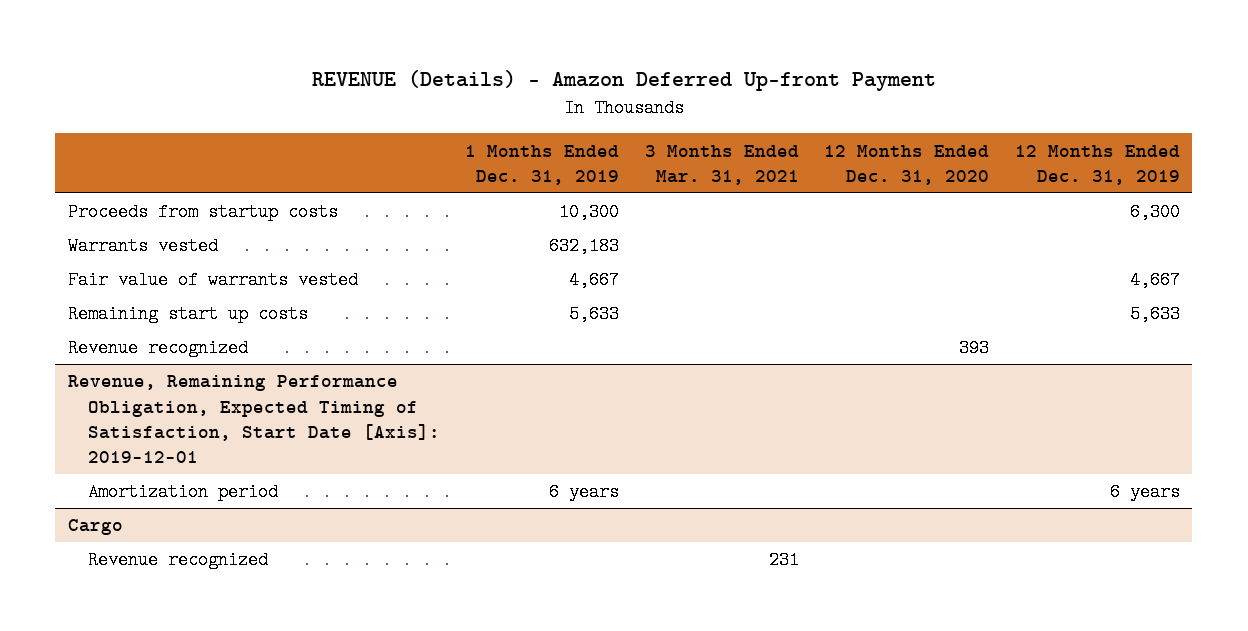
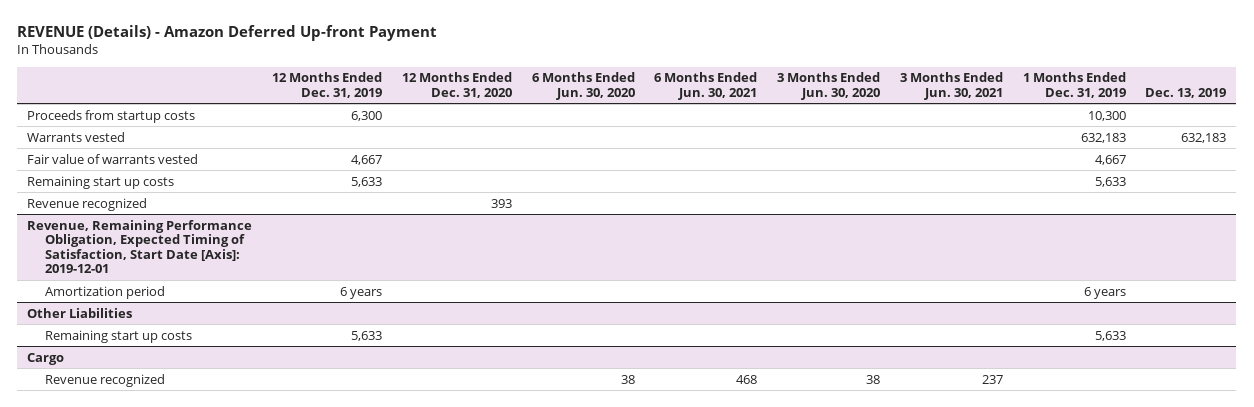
- | 1 Months Ended Dec. 31, 2019 | 3 Months Ended Mar. 31, 2021 | 12 Months Ended Dec. 31, 2020 | 12 Months Ended Dec. 31, 2019
+ | 12 Months Ended Dec. 31, 2019 | 12 Months Ended Dec. 31, 2020 | 6 Months Ended Jun. 30, 2020 | 6 Months Ended Jun. 30, 2021 | 3 Months Ended Jun. 30, 2020 | 3 Months Ended Jun. 30, 2021 | 1 Months Ended Dec. 31, 2019 | Dec. 13, 2019
+ Other Liabilities
+ Remaining start up costs | 5,633 | | | | | | 5,633 |

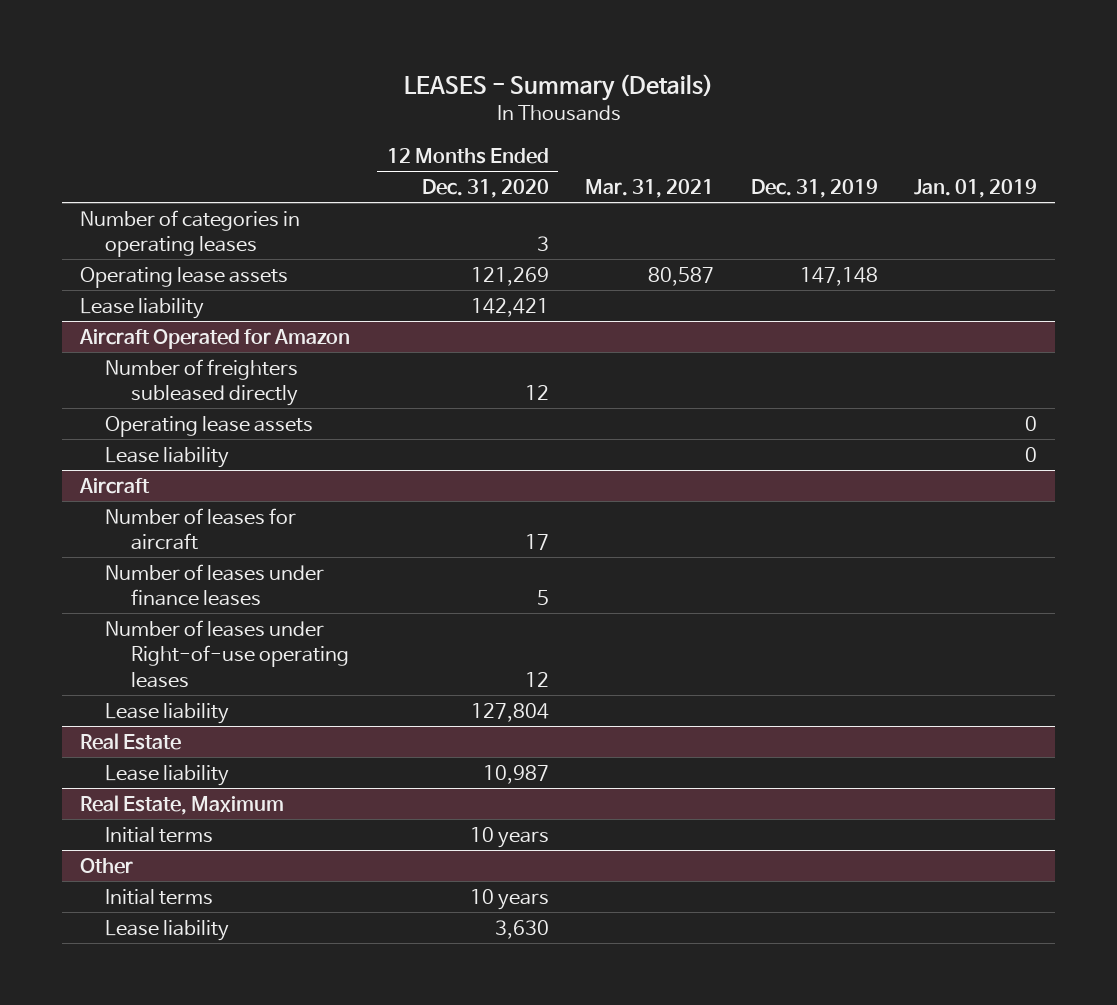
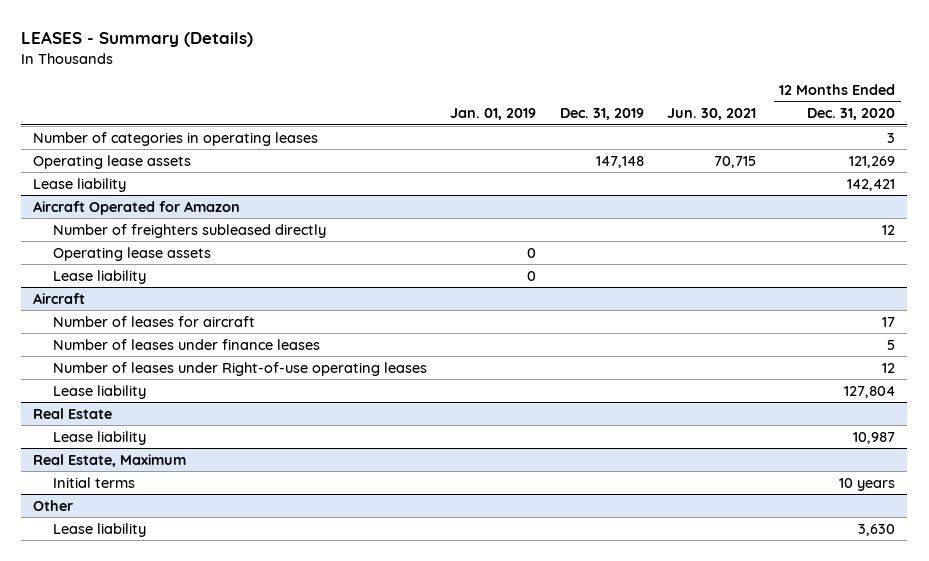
- | 12 Months Ended Dec. 31, 2020 | Mar. 31, 2021 | Dec. 31, 2019 | Jan. 01, 2019
+ | Jan. 01, 2019 | Dec. 31, 2019 | Jun. 30, 2021 | 12 Months Ended Dec. 31, 2020
@ Other
- Initial terms | 10 years | | |

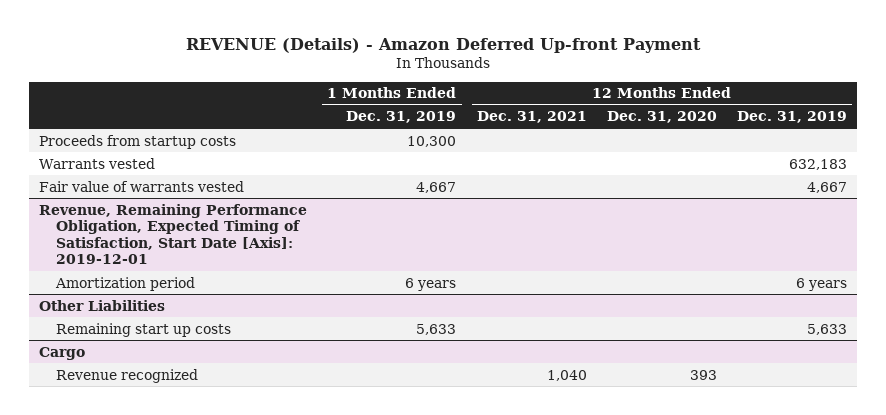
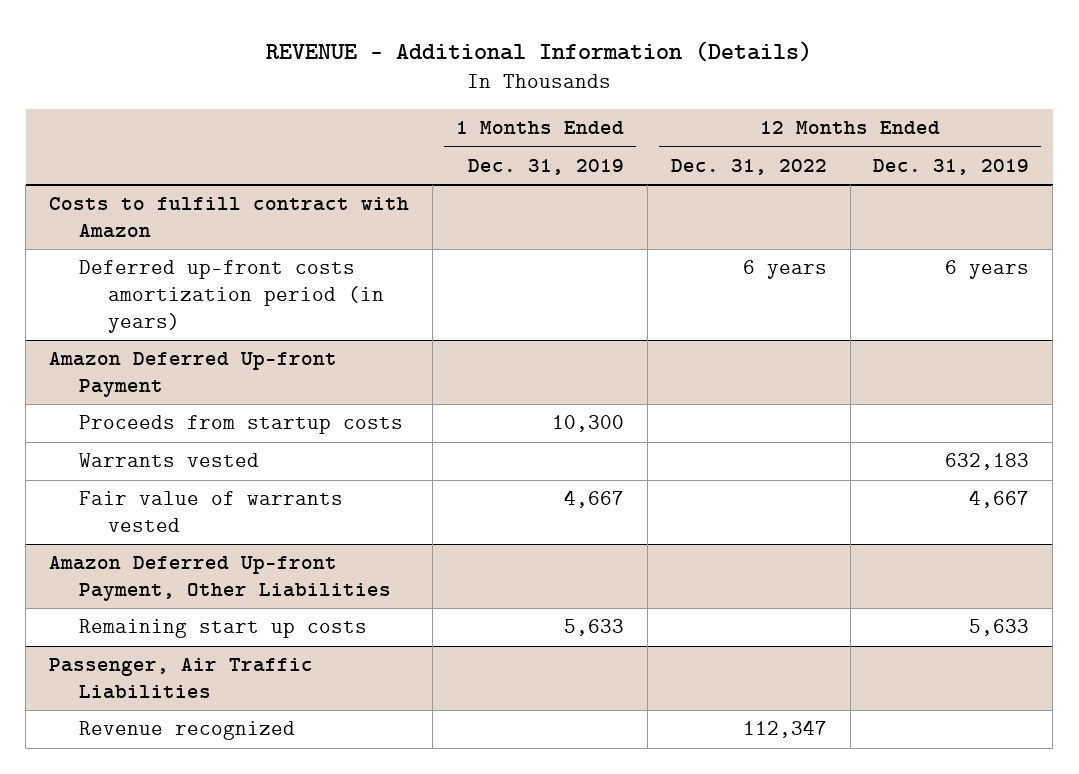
- REVENUE (Details) - Amazon Deferred Up-front Payment
+ REVENUE - Additional Information (Details)
- | 1 Months Ended Dec. 31, 2019 | 12 Months Ended Dec. 31, 2021 | 12 Months Ended Dec. 31, 2020 | 12 Months Ended Dec. 31, 2019
+ | 1 Months Ended Dec. 31, 2019 | 12 Months Ended Dec. 31, 2022 | 12 Months Ended Dec. 31, 2019
+ Costs to fulfill contract with Amazon
+ Deferred up-front costs amortization period (in years) | | 6 years | 6 years
+ Amazon Deferred Up-front Payment
- Revenue, Remaining Performance Obligation, Expected Timing of Satisfaction, Start Date [Axis]: 2019-12-01
- Amortization period | 6 years | | | 6 years
- Other Liabilities
+ Amazon Deferred Up-front Payment, Other Liabilities
- Cargo
+ Passenger, Air Traffic Liabilities

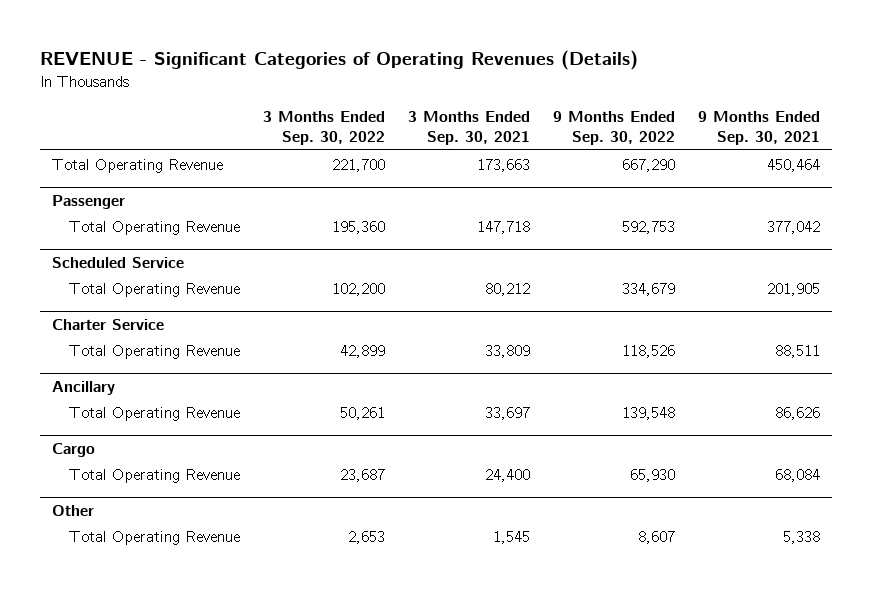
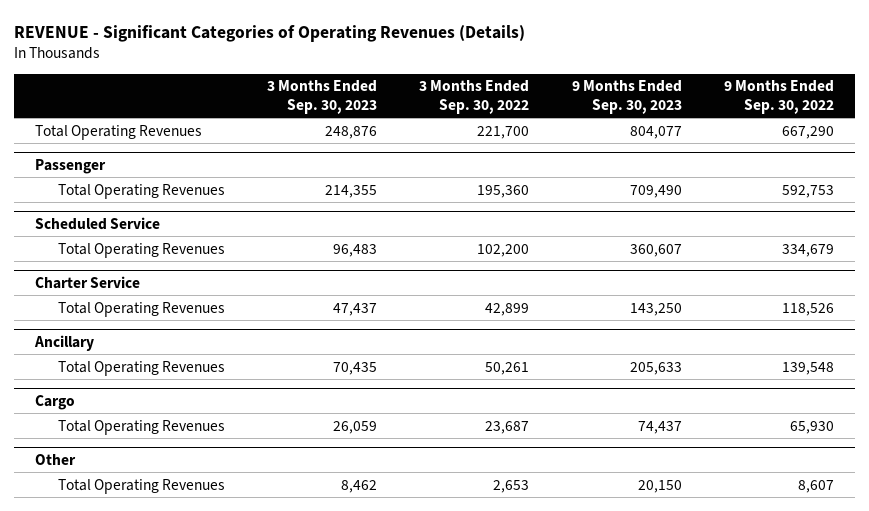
- | 3 Months Ended Sep. 30, 2022 | 3 Months Ended Sep. 30, 2021 | 9 Months Ended Sep. 30, 2022 | 9 Months Ended Sep. 30, 2021
+ | 3 Months Ended Sep. 30, 2023 | 3 Months Ended Sep. 30, 2022 | 9 Months Ended Sep. 30, 2023 | 9 Months Ended Sep. 30, 2022
- Total Operating Revenue | 221,700 | 173,663 | 667,290 | 450,464
+ Total Operating Revenues | 248,876 | 221,700 | 804,077 | 667,290
@ Passenger
- Total Operating Revenue | 195,360 | 147,718 | 592,753 | 377,042
+ Total Operating Revenues | 214,355 | 195,360 | 709,490 | 592,753
@ Scheduled Service
- Total Operating Revenue | 102,200 | 80,212 | 334,679 | 201,905
+ Total Operating Revenues | 96,483 | 102,200 | 360,607 | 334,679
@ Charter Service
- Total Operating Revenue | 42,899 | 33,809 | 118,526 | 88,511
+ Total Operating Revenues | 47,437 | 42,899 | 143,250 | 118,526
@ Ancillary
- Total Operating Revenue | 50,261 | 33,697 | 139,548 | 86,626
+ Total Operating Revenues | 70,435 | 50,261 | 205,633 | 139,548
@ Cargo
- Total Operating Revenue | 23,687 | 24,400 | 65,930 | 68,084
+ Total Operating Revenues | 26,059 | 23,687 | 74,437 | 65,930
@ Other
- Total Operating Revenue | 2,653 | 1,545 | 8,607 | 5,338
+ Total Operating Revenues | 8,462 | 2,653 | 20,150 | 8,607

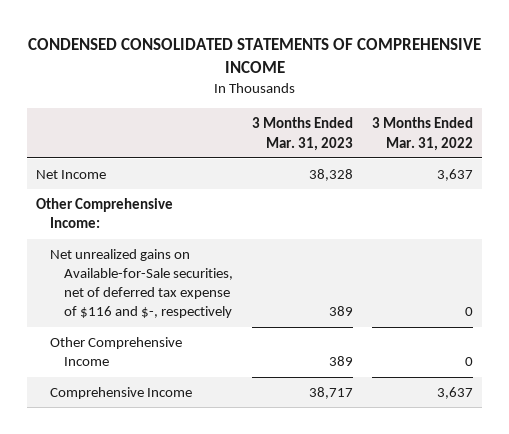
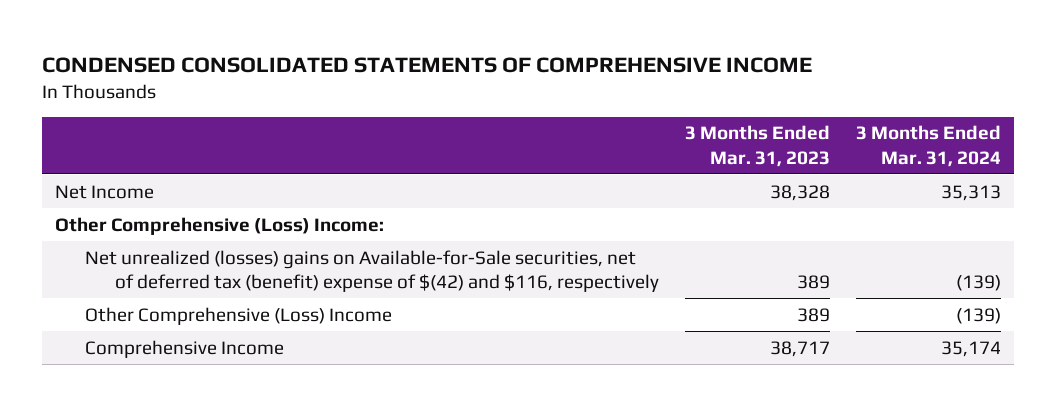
- | 3 Months Ended Mar. 31, 2023 | 3 Months Ended Mar. 31, 2022
+ | 3 Months Ended Mar. 31, 2023 | 3 Months Ended Mar. 31, 2024
- Other Comprehensive Income:
- Net unrealized gains on Available-for-Sale securities, net of deferred tax expense of $116 and $-, respectively | 389 | 0
- Other Comprehensive Income | 389 | 0
+ Other Comprehensive (Loss) Income:
+ Net unrealized (losses) gains on Available-for-Sale securities, net of deferred tax (benefit) expense of $(42) and $116, respectively | 389 | (139)
+ Other Comprehensive (Loss) Income | 389 | (139)

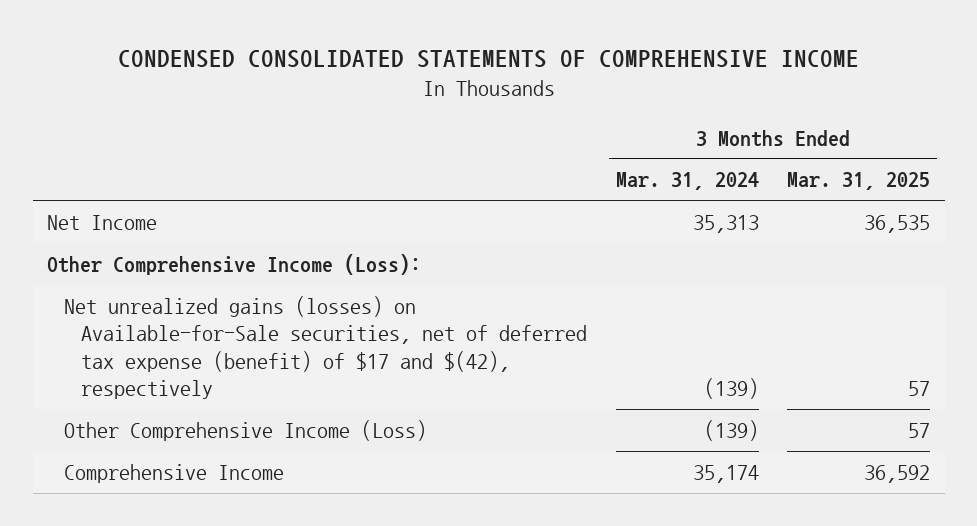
- | 3 Months Ended Mar. 31, 2023 | 3 Months Ended Mar. 31, 2024
+ | 3 Months Ended Mar. 31, 2024 | 3 Months Ended Mar. 31, 2025
- Other Comprehensive (Loss) Income:
- Net unrealized (losses) gains on Available-for-Sale securities, net of deferred tax (benefit) expense of $(42) and $116, respectively | 389 | (139)
- Other Comprehensive (Loss) Income | 389 | (139)
+ Other Comprehensive Income (Loss):
+ Net unrealized gains (losses) on Available-for-Sale securities, net of deferred tax expense (benefit) of $17 and $(42), respectively | (139) | 57
+ Other Comprehensive Income (Loss) | (139) | 57

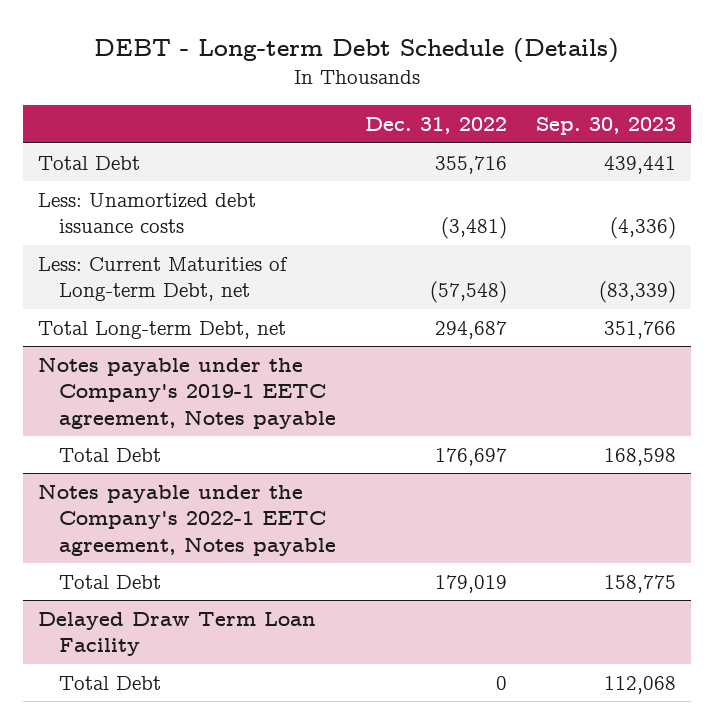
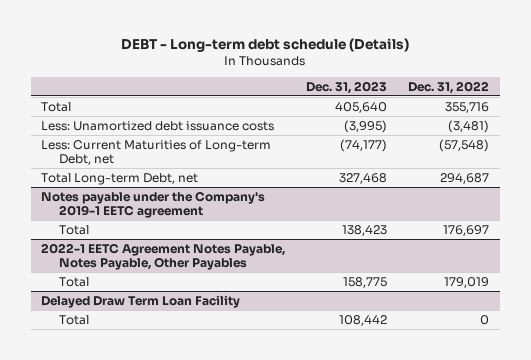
- DEBT - Long-term Debt Schedule (Details)
+ DEBT - Long-term debt schedule (Details)
- | Dec. 31, 2022 | Sep. 30, 2023
+ | Dec. 31, 2023 | Dec. 31, 2022
- Total Debt | 355,716 | 439,441
+ Total | 405,640 | 355,716
- Notes payable under the Company's 2019-1 EETC agreement, Notes payable
- Total Debt | 176,697 | 168,598
- Notes payable under the Company's 2022-1 EETC agreement, Notes payable
- Total Debt | 179,019 | 158,775
+ Notes payable under the Company's 2019-1 EETC agreement
+ Total | 138,423 | 176,697
+ 2022-1 EETC Agreement Notes Payable, Notes Payable, Other Payables
+ Total | 158,775 | 179,019
@ Delayed Draw Term Loan Facility
- Total Debt | 0 | 112,068
+ Total | 108,442 | 0

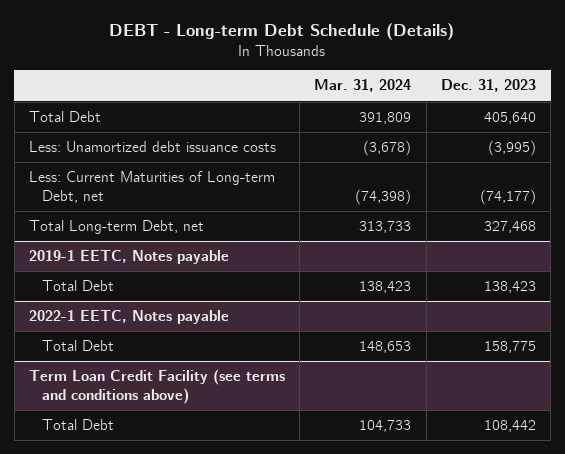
- DEBT - Long-term debt schedule (Details)
+ DEBT - Long-term Debt Schedule (Details)
- | Dec. 31, 2023 | Dec. 31, 2022
+ | Mar. 31, 2024 | Dec. 31, 2023
- Total | 405,640 | 355,716
+ Total Debt | 391,809 | 405,640
- Notes payable under the Company's 2019-1 EETC agreement
- Total | 138,423 | 176,697
- 2022-1 EETC Agreement Notes Payable, Notes Payable, Other Payables
- Total | 158,775 | 179,019
- Delayed Draw Term Loan Facility
- Total | 108,442 | 0
+ 2019-1 EETC, Notes payable
+ Total Debt | 138,423 | 138,423
+ 2022-1 EETC, Notes payable
+ Total Debt | 148,653 | 158,775
+ Term Loan Credit Facility (see terms and conditions above)
+ Total Debt | 104,733 | 108,442

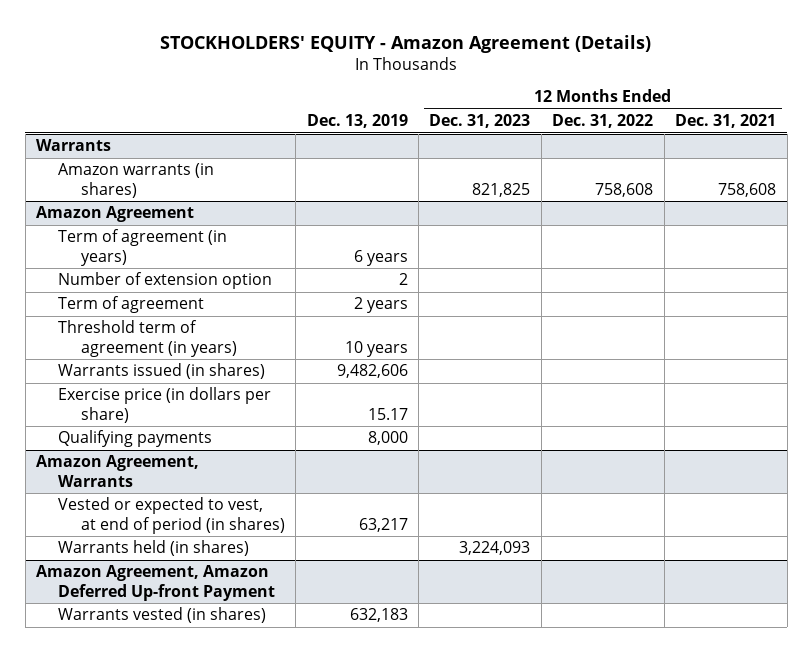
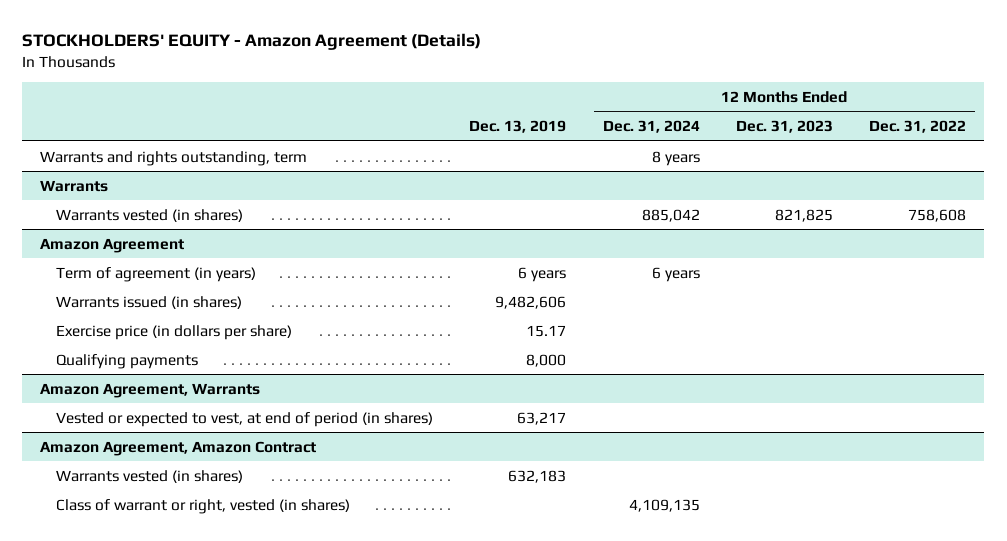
- | Dec. 13, 2019 | 12 Months Ended Dec. 31, 2023 | 12 Months Ended Dec. 31, 2022 | 12 Months Ended Dec. 31, 2021
+ | Dec. 13, 2019 | 12 Months Ended Dec. 31, 2024 | 12 Months Ended Dec. 31, 2023 | 12 Months Ended Dec. 31, 2022
+ Warrants and rights outstanding, term | | 8 years | |
@ Warrants
- Amazon warrants (in shares) | | 821,825 | 758,608 | 758,608
+ Warrants vested (in shares) | | 885,042 | 821,825 | 758,608
@ Amazon Agreement
- Number of extension option | 2 | | |
- Term of agreement | 2 years | | |
- Threshold term of agreement (in years) | 10 years | | |
@ Amazon Agreement, Warrants
- Warrants held (in shares) | | 3,224,093 | |
- Amazon Agreement, Amazon Deferred Up-front Payment
+ Amazon Agreement, Amazon Contract
+ Class of warrant or right, vested (in shares) | | 4,109,135 | |

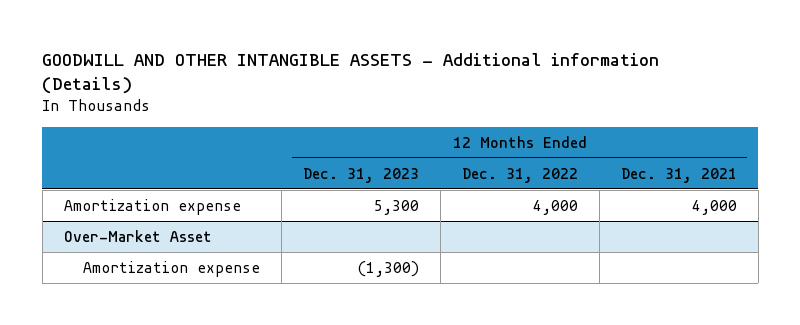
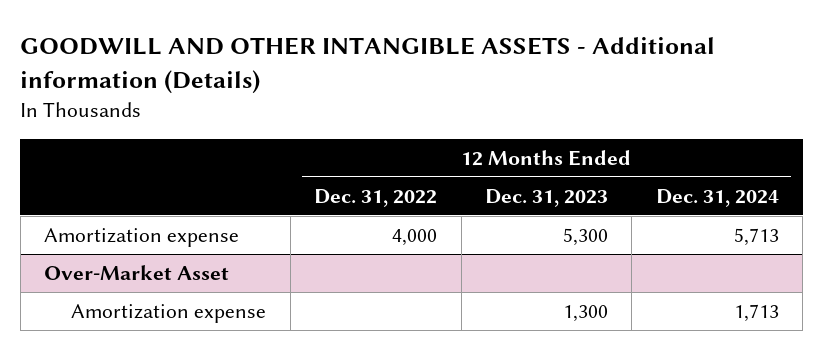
- | 12 Months Ended Dec. 31, 2023 | 12 Months Ended Dec. 31, 2022 | 12 Months Ended Dec. 31, 2021
+ | 12 Months Ended Dec. 31, 2022 | 12 Months Ended Dec. 31, 2023 | 12 Months Ended Dec. 31, 2024
@ Over-Market Asset
- Amortization expense | (1,300) | |
+ Amortization expense | | 1,300 | 1,713

